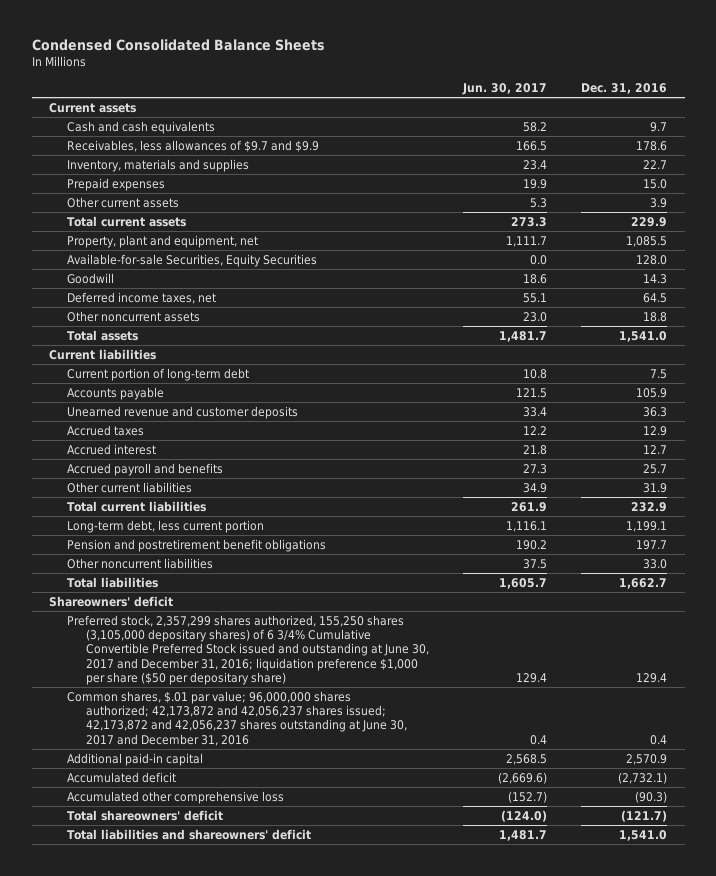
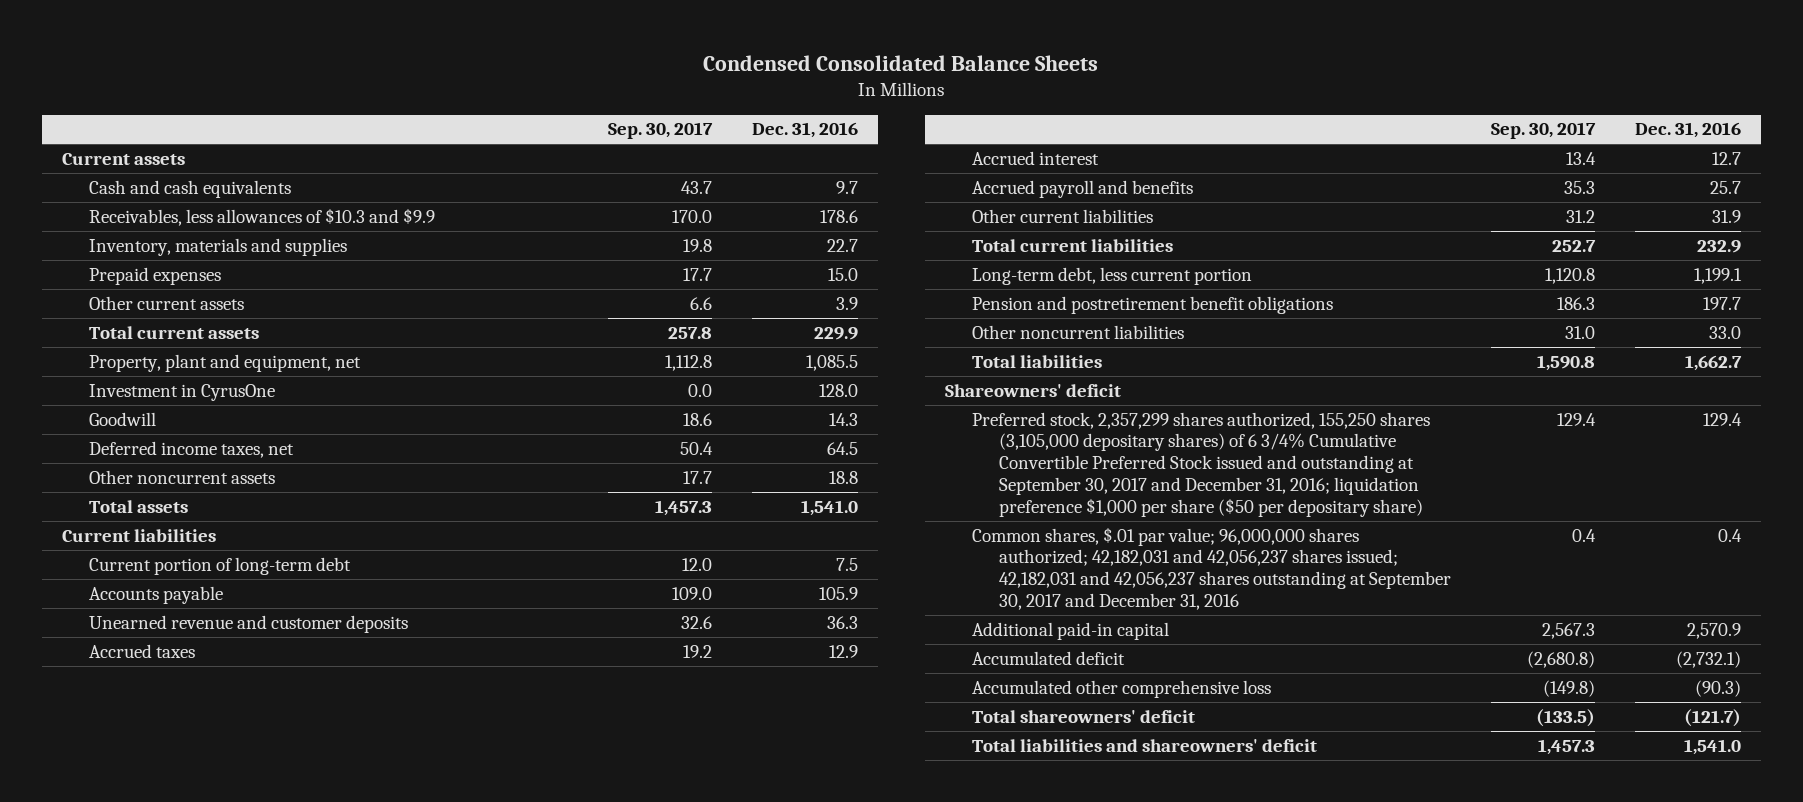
- | Jun. 30, 2017 | Dec. 31, 2016
+ | Sep. 30, 2017 | Dec. 31, 2016
- Receivables, less allowances of $9.7 and $9.9 | 166.5 | 178.6
+ Receivables, less allowances of $10.3 and $9.9 | 170.0 | 178.6
- Available-for-sale Securities, Equity Securities | 0.0 | 128.0
+ Investment in CyrusOne | 0.0 | 128.0
- Preferred stock, 2,357,299 shares authorized, 155,250 shares (3,105,000 depositary shares) of 6 3/4% Cumulative Convertible Preferred Stock issued and outstanding at June 30, 2017 and December 31, 2016; liquidation preference $1,000 per share ($50 per depositary share) | 129.4 | 129.4
- Common shares, $.01 par value; 96,000,000 shares authorized; 42,173,872 and 42,056,237 shares issued; 42,173,872 and 42,056,237 shares outstanding at June 30, 2017 and December 31, 2016 | 0.4 | 0.4
+ Preferred stock, 2,357,299 shares authorized, 155,250 shares (3,105,000 depositary shares) of 6 3/4% Cumulative Convertible Preferred Stock issued and outstanding at September 30, 2017 and December 31, 2016; liquidation preference $1,000 per share ($50 per depositary share) | 129.4 | 129.4
+ Common shares, $.01 par value; 96,000,000 shares authorized; 42,182,031 and 42,056,237 shares issued; 42,182,031 and 42,056,237 shares outstanding at September 30, 2017 and December 31, 2016 | 0.4 | 0.4

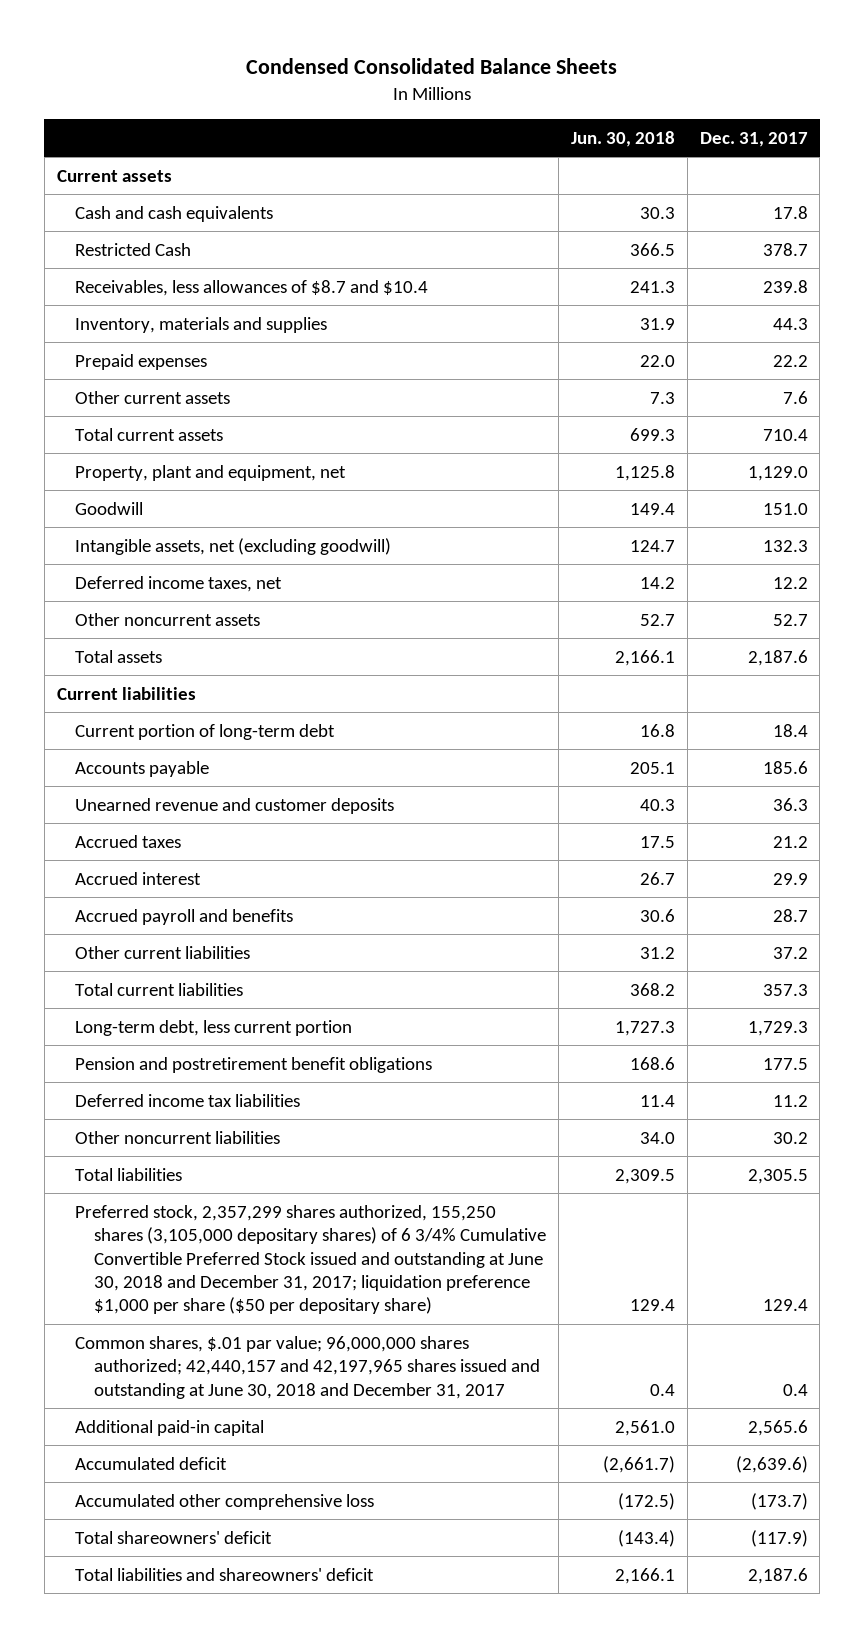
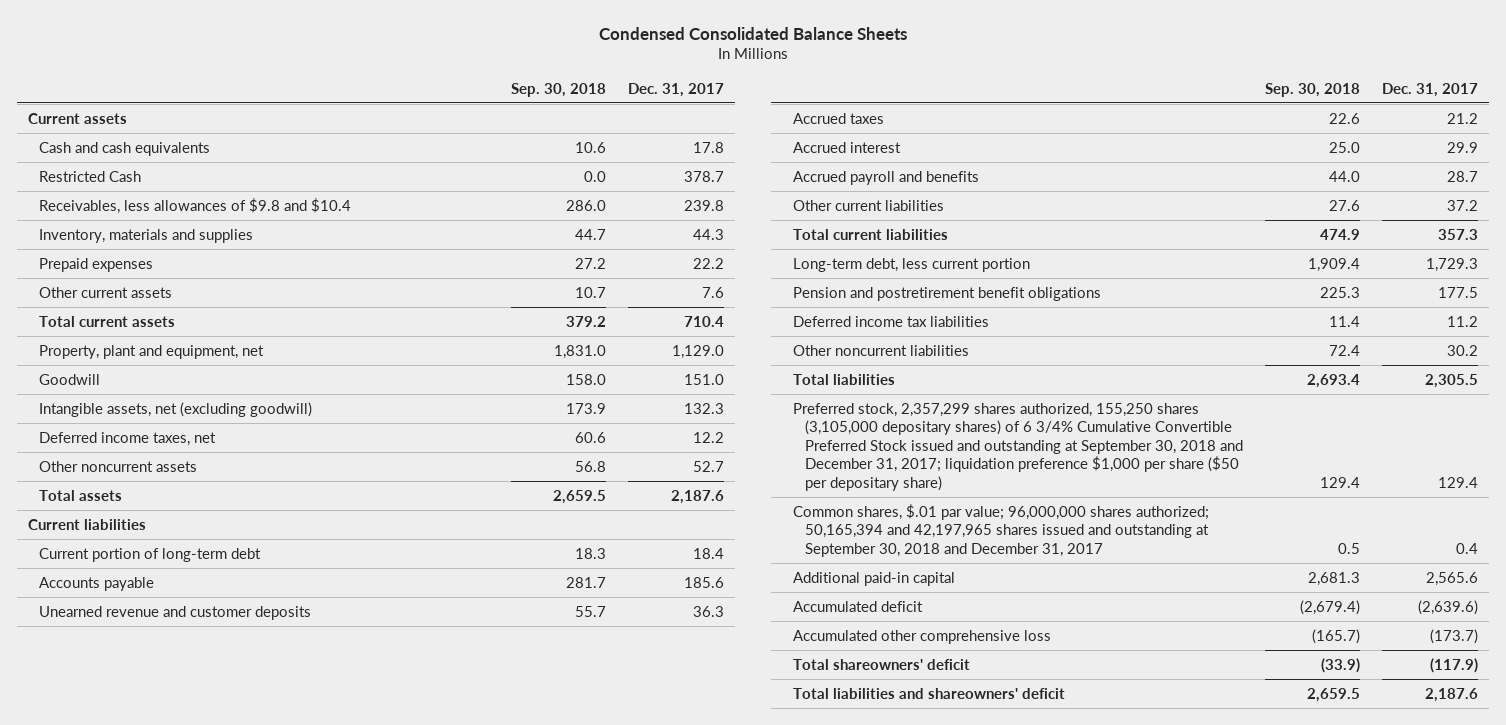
- | Jun. 30, 2018 | Dec. 31, 2017
+ | Sep. 30, 2018 | Dec. 31, 2017
- Receivables, less allowances of $8.7 and $10.4 | 241.3 | 239.8
+ Receivables, less allowances of $9.8 and $10.4 | 286.0 | 239.8
- Preferred stock, 2,357,299 shares authorized, 155,250 shares (3,105,000 depositary shares) of 6 3/4% Cumulative Convertible Preferred Stock issued and outstanding at June 30, 2018 and December 31, 2017; liquidation preference $1,000 per share ($50 per depositary share) | 129.4 | 129.4
- Common shares, $.01 par value; 96,000,000 shares authorized; 42,440,157 and 42,197,965 shares issued and outstanding at June 30, 2018 and December 31, 2017 | 0.4 | 0.4
+ Preferred stock, 2,357,299 shares authorized, 155,250 shares (3,105,000 depositary shares) of 6 3/4% Cumulative Convertible Preferred Stock issued and outstanding at September 30, 2018 and December 31, 2017; liquidation preference $1,000 per share ($50 per depositary share) | 129.4 | 129.4
+ Common shares, $.01 par value; 96,000,000 shares authorized; 50,165,394 and 42,197,965 shares issued and outstanding at September 30, 2018 and December 31, 2017 | 0.5 | 0.4

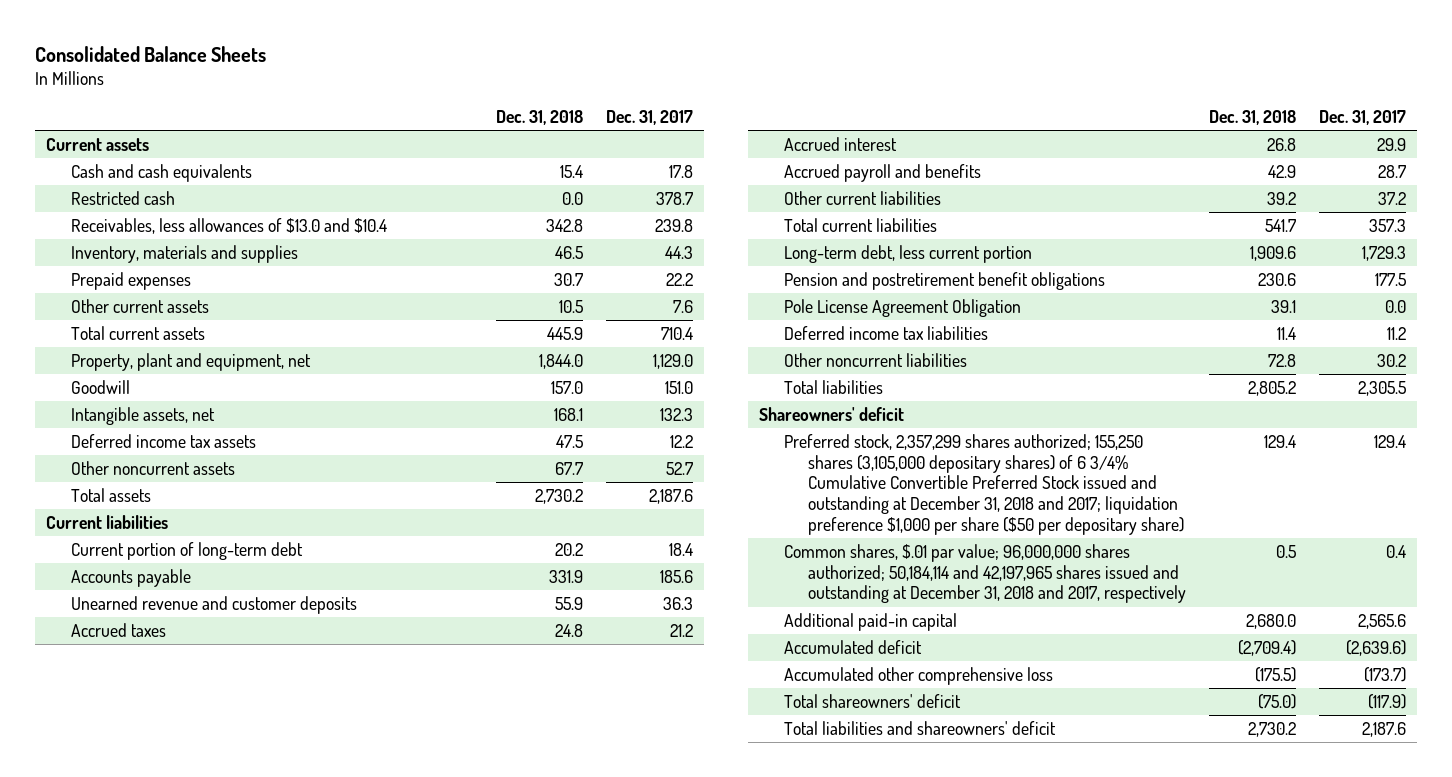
- Condensed Consolidated Balance Sheets
+ Consolidated Balance Sheets
- | Sep. 30, 2018 | Dec. 31, 2017
+ | Dec. 31, 2018 | Dec. 31, 2017
- Restricted Cash | 0.0 | 378.7
- Receivables, less allowances of $9.8 and $10.4 | 286.0 | 239.8
+ Restricted cash | 0.0 | 378.7
+ Receivables, less allowances of $13.0 and $10.4 | 342.8 | 239.8
- Intangible assets, net (excluding goodwill) | 173.9 | 132.3
- Deferred income taxes, net | 60.6 | 12.2
+ Intangible assets, net | 168.1 | 132.3
+ Deferred income tax assets | 47.5 | 12.2
+ Pole License Agreement Obligation | 39.1 | 0.0
- Preferred stock, 2,357,299 shares authorized, 155,250 shares (3,105,000 depositary shares) of 6 3/4% Cumulative Convertible Preferred Stock issued and outstanding at September 30, 2018 and December 31, 2017; liquidation preference $1,000 per share ($50 per depositary share) | 129.4 | 129.4
- Common shares, $.01 par value; 96,000,000 shares authorized; 50,165,394 and 42,197,965 shares issued and outstanding at September 30, 2018 and December 31, 2017 | 0.5 | 0.4
+ Shareowners' deficit
+ Preferred stock, 2,357,299 shares authorized; 155,250 shares (3,105,000 depositary shares) of 6 3/4% Cumulative Convertible Preferred Stock issued and outstanding at December 31, 2018 and 2017; liquidation preference $1,000 per share ($50 per depositary share) | 129.4 | 129.4
+ Common shares, $.01 par value; 96,000,000 shares authorized; 50,184,114 and 42,197,965 shares issued and outstanding at December 31, 2018 and 2017, respectively | 0.5 | 0.4

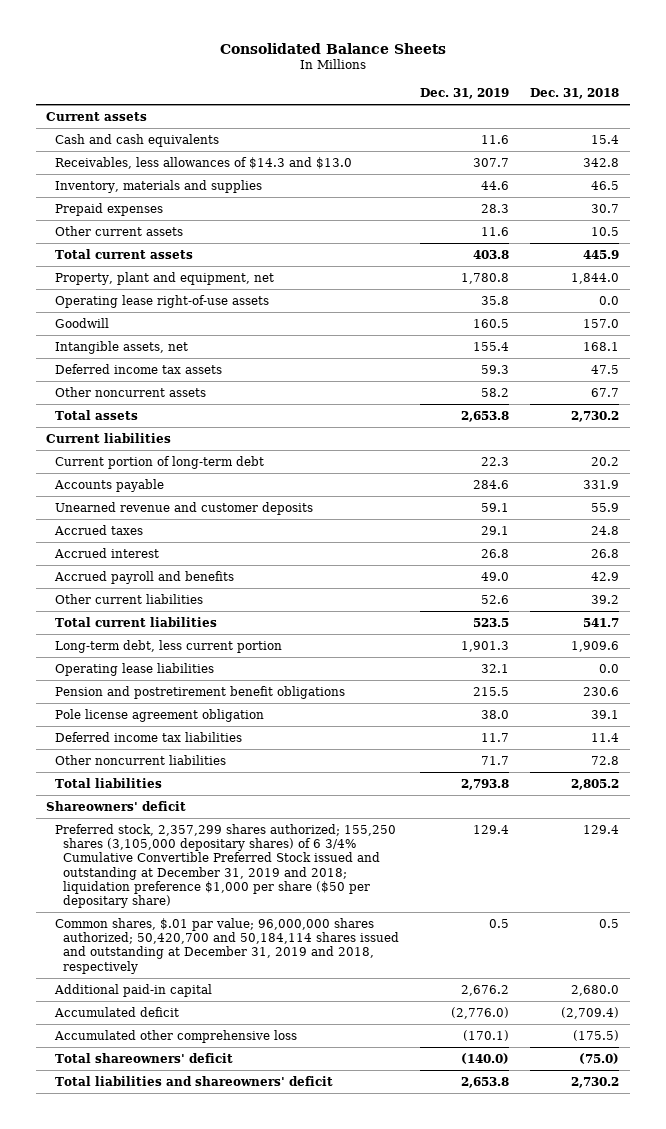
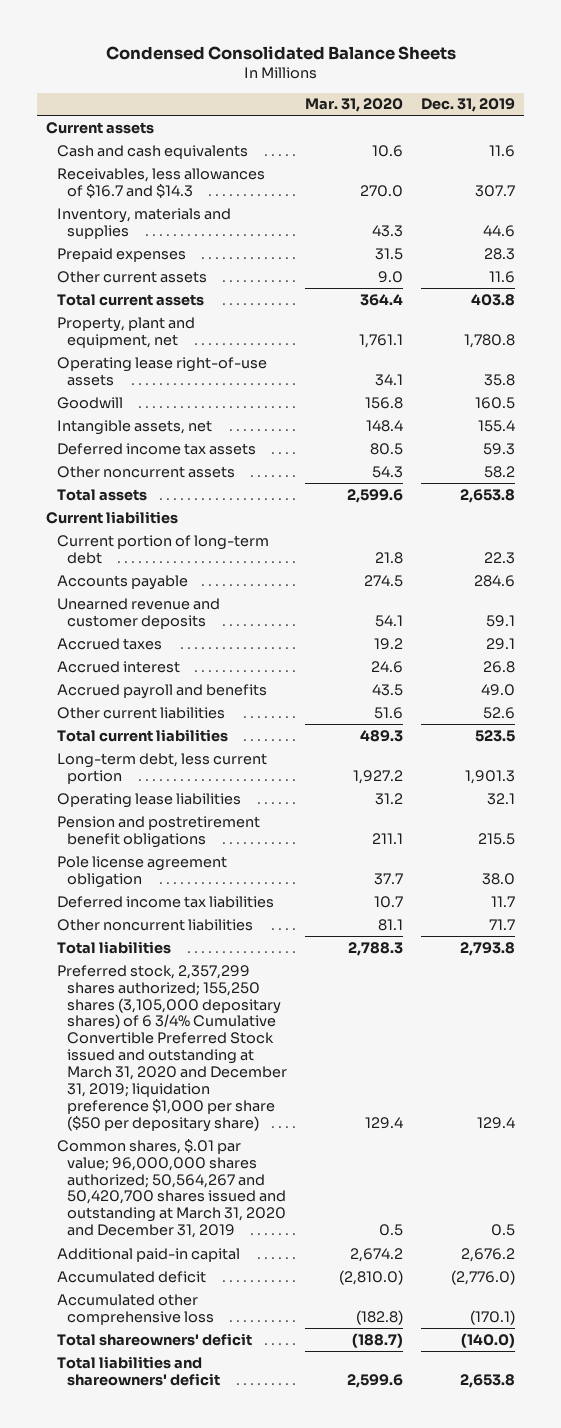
- Consolidated Balance Sheets
+ Condensed Consolidated Balance Sheets
- | Dec. 31, 2019 | Dec. 31, 2018
+ | Mar. 31, 2020 | Dec. 31, 2019
- Receivables, less allowances of $14.3 and $13.0 | 307.7 | 342.8
+ Receivables, less allowances of $16.7 and $14.3 | 270.0 | 307.7
- Shareowners' deficit
- Preferred stock, 2,357,299 shares authorized; 155,250 shares (3,105,000 depositary shares) of 6 3/4% Cumulative Convertible Preferred Stock issued and outstanding at December 31, 2019 and 2018; liquidation preference $1,000 per share ($50 per depositary share) | 129.4 | 129.4
- Common shares, $.01 par value; 96,000,000 shares authorized; 50,420,700 and 50,184,114 shares issued and outstanding at December 31, 2019 and 2018, respectively | 0.5 | 0.5
+ Preferred stock, 2,357,299 shares authorized; 155,250 shares (3,105,000 depositary shares) of 6 3/4% Cumulative Convertible Preferred Stock issued and outstanding at March 31, 2020 and December 31, 2019; liquidation preference $1,000 per share ($50 per depositary share) | 129.4 | 129.4
+ Common shares, $.01 par value; 96,000,000 shares authorized; 50,564,267 and 50,420,700 shares issued and outstanding at March 31, 2020 and December 31, 2019 | 0.5 | 0.5

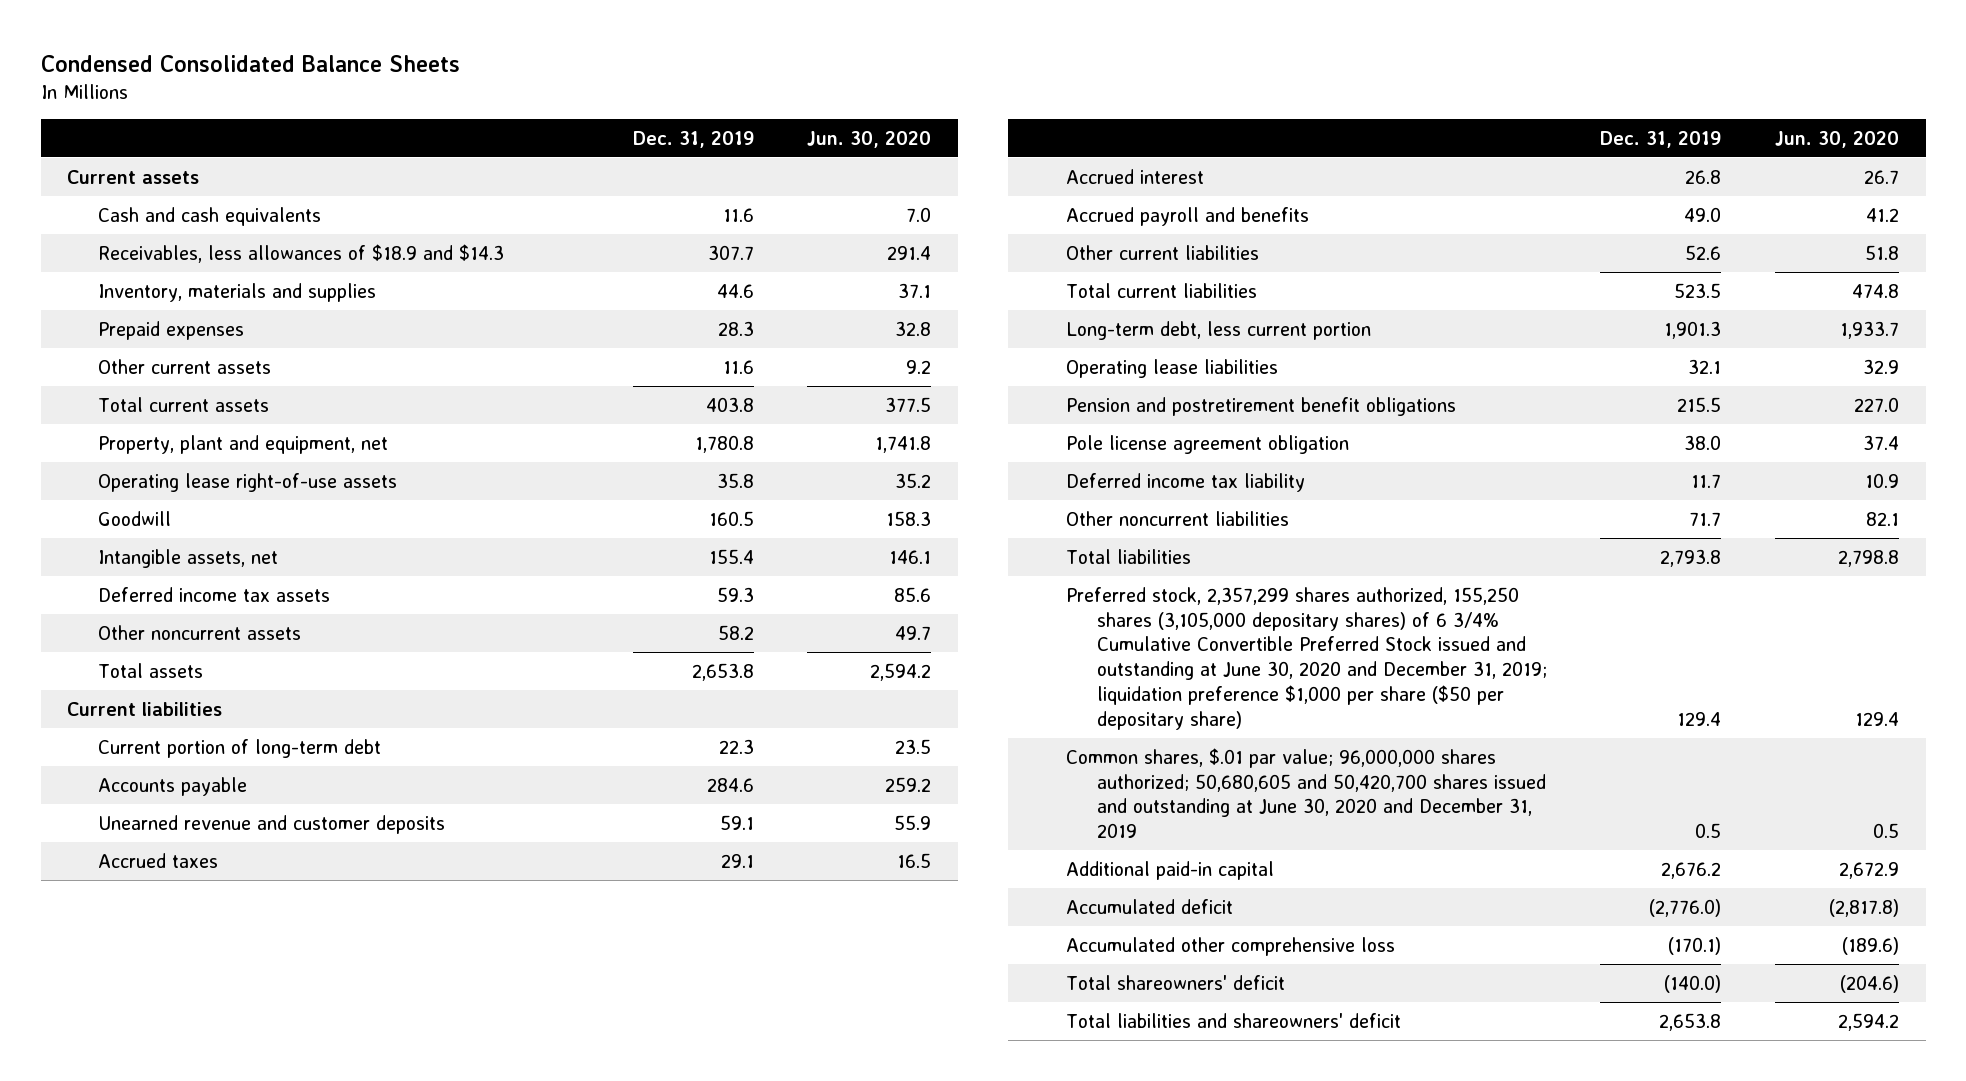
- | Mar. 31, 2020 | Dec. 31, 2019
+ | Dec. 31, 2019 | Jun. 30, 2020
- Receivables, less allowances of $16.7 and $14.3 | 270.0 | 307.7
+ Receivables, less allowances of $18.9 and $14.3 | 307.7 | 291.4
- Deferred income tax liabilities | 10.7 | 11.7
+ Deferred income tax liability | 11.7 | 10.9
- Preferred stock, 2,357,299 shares authorized; 155,250 shares (3,105,000 depositary shares) of 6 3/4% Cumulative Convertible Preferred Stock issued and outstanding at March 31, 2020 and December 31, 2019; liquidation preference $1,000 per share ($50 per depositary share) | 129.4 | 129.4
- Common shares, $.01 par value; 96,000,000 shares authorized; 50,564,267 and 50,420,700 shares issued and outstanding at March 31, 2020 and December 31, 2019 | 0.5 | 0.5
+ Preferred stock, 2,357,299 shares authorized, 155,250 shares (3,105,000 depositary shares) of 6 3/4% Cumulative Convertible Preferred Stock issued and outstanding at June 30, 2020 and December 31, 2019; liquidation preference $1,000 per share ($50 per depositary share) | 129.4 | 129.4
+ Common shares, $.01 par value; 96,000,000 shares authorized; 50,680,605 and 50,420,700 shares issued and outstanding at June 30, 2020 and December 31, 2019 | 0.5 | 0.5

